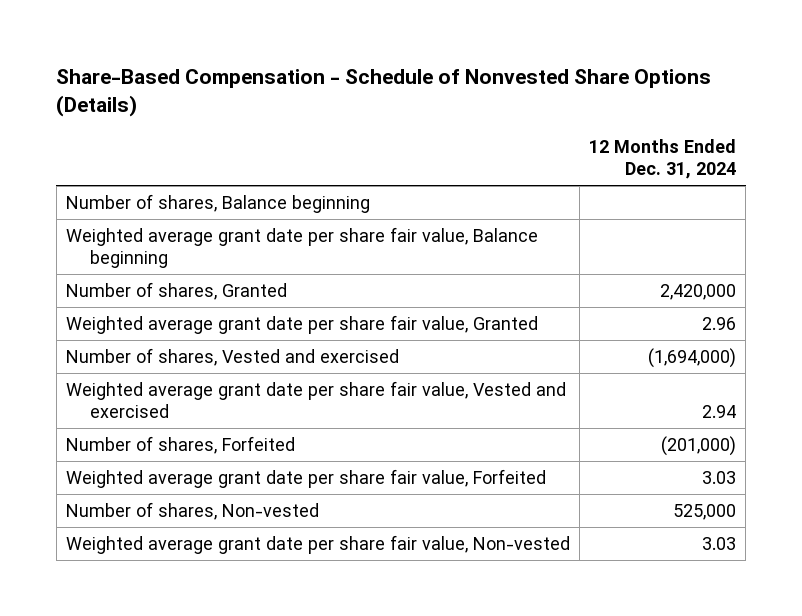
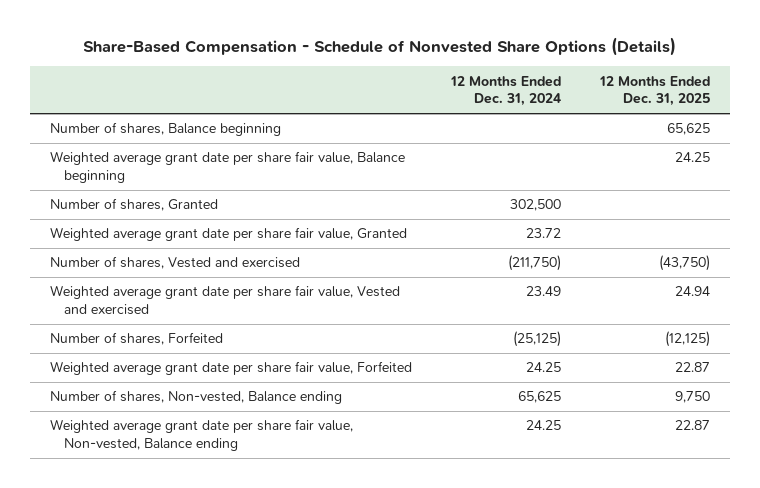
- | 12 Months Ended Dec. 31, 2024
+ | 12 Months Ended Dec. 31, 2024 | 12 Months Ended Dec. 31, 2025
- Number of shares, Granted | 2,420,000
- Weighted average grant date per share fair value, Granted | 2.96
- Number of shares, Vested and exercised | (1,694,000)
- Weighted average grant date per share fair value, Vested and exercised | 2.94
- Number of shares, Forfeited | (201,000)
- Weighted average grant date per share fair value, Forfeited | 3.03
- Number of shares, Non-vested | 525,000
- Weighted average grant date per share fair value, Non-vested | 3.03
+ Number of shares, Granted | 302,500 |
+ Weighted average grant date per share fair value, Granted | 23.72 |
+ Number of shares, Vested and exercised | (211,750) | (43,750)
+ Weighted average grant date per share fair value, Vested and exercised | 23.49 | 24.94
+ Number of shares, Forfeited | (25,125) | (12,125)
+ Weighted average grant date per share fair value, Forfeited | 24.25 | 22.87
+ Number of shares, Non-vested, Balance ending | 65,625 | 9,750
+ Weighted average grant date per share fair value, Non-vested, Balance ending | 24.25 | 22.87

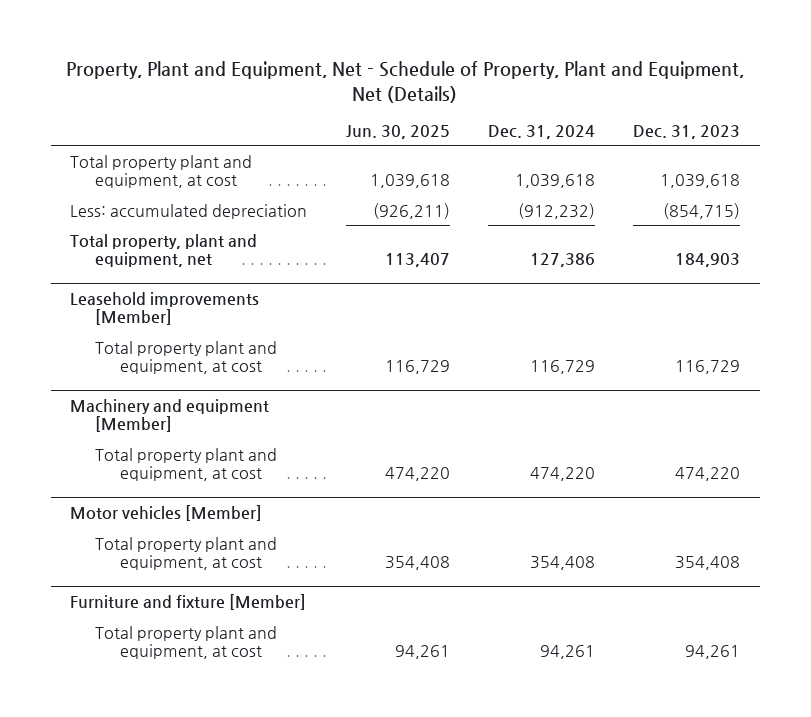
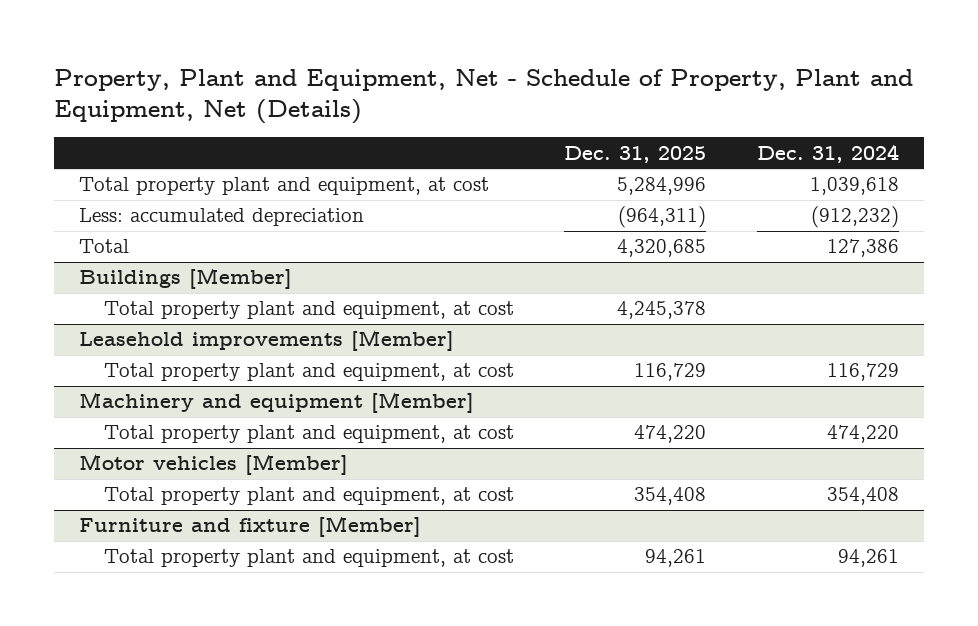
- | Jun. 30, 2025 | Dec. 31, 2024 | Dec. 31, 2023
+ | Dec. 31, 2025 | Dec. 31, 2024
- Total property, plant and equipment, net | 113,407 | 127,386 | 184,903
+ Total | 4,320,685 | 127,386
+ Buildings [Member]
+ Total property plant and equipment, at cost | 4,245,378 |

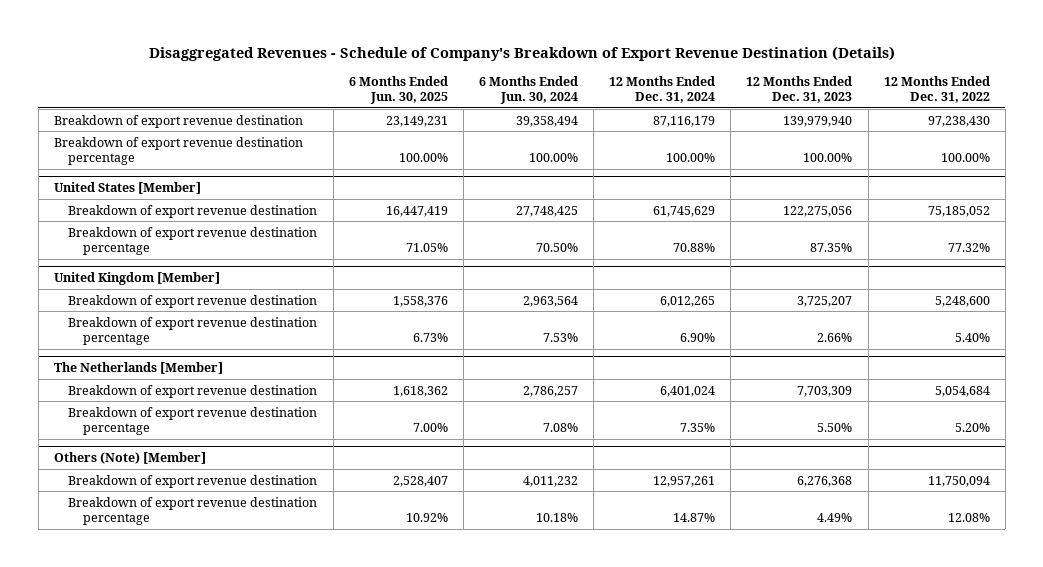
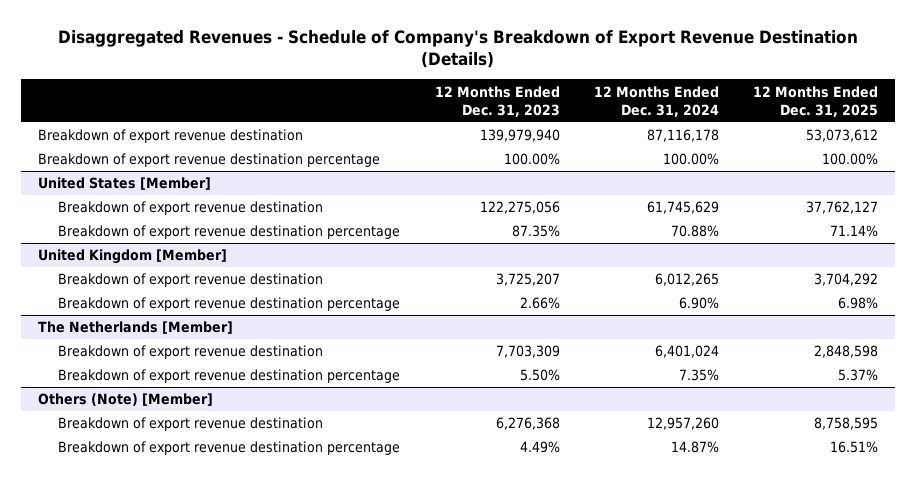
- | 6 Months Ended Jun. 30, 2025 | 6 Months Ended Jun. 30, 2024 | 12 Months Ended Dec. 31, 2024 | 12 Months Ended Dec. 31, 2023 | 12 Months Ended Dec. 31, 2022
+ | 12 Months Ended Dec. 31, 2023 | 12 Months Ended Dec. 31, 2024 | 12 Months Ended Dec. 31, 2025
- Breakdown of export revenue destination | 23,149,231 | 39,358,494 | 87,116,179 | 139,979,940 | 97,238,430
+ Breakdown of export revenue destination | 139,979,940 | 87,116,178 | 53,073,612
@ Others (Note) [Member]
- Breakdown of export revenue destination | 2,528,407 | 4,011,232 | 12,957,261 | 6,276,368 | 11,750,094
+ Breakdown of export revenue destination | 6,276,368 | 12,957,260 | 8,758,595

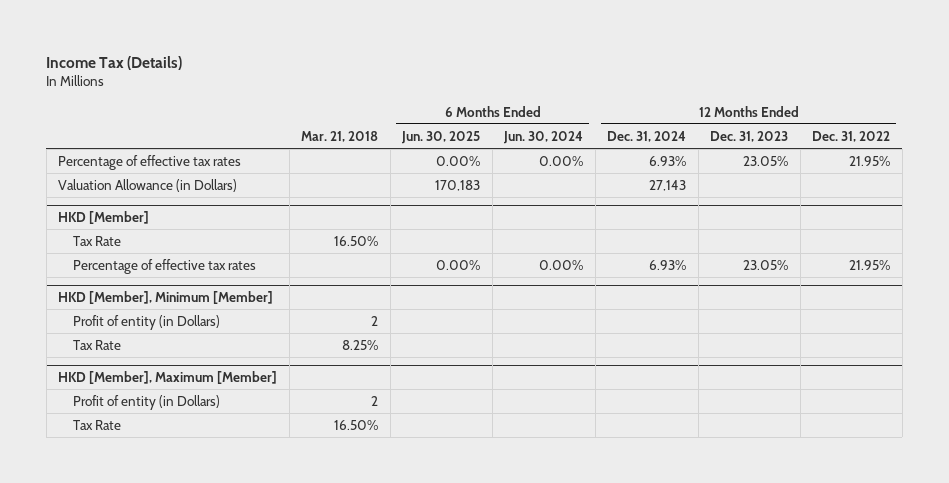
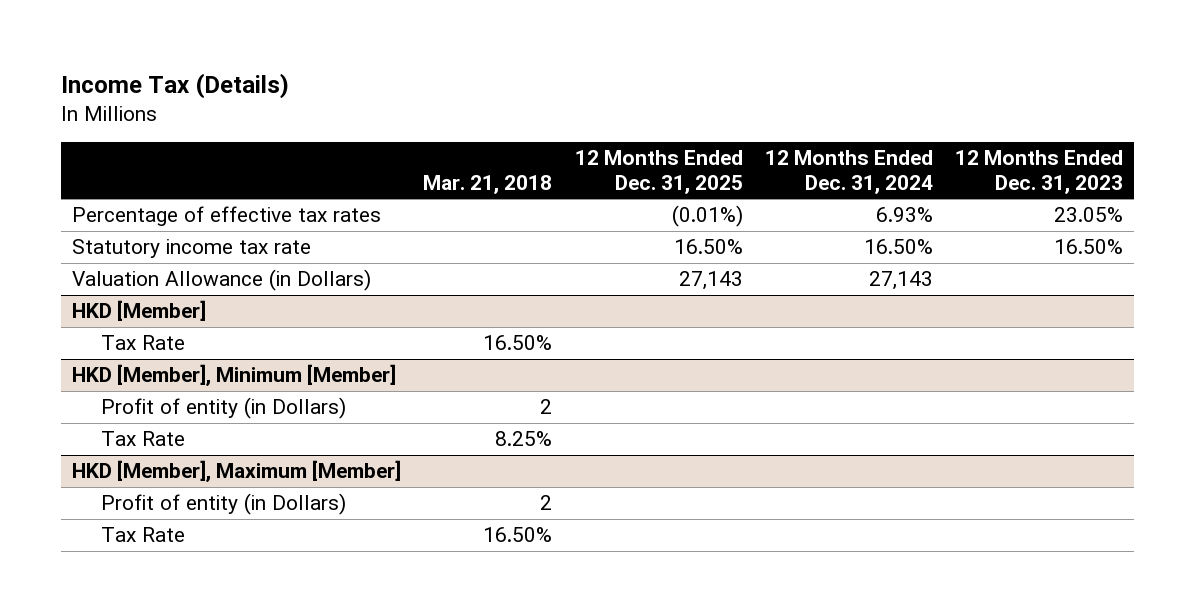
- | Mar. 21, 2018 | 6 Months Ended Jun. 30, 2025 | 6 Months Ended Jun. 30, 2024 | 12 Months Ended Dec. 31, 2024 | 12 Months Ended Dec. 31, 2023 | 12 Months Ended Dec. 31, 2022
+ | Mar. 21, 2018 | 12 Months Ended Dec. 31, 2025 | 12 Months Ended Dec. 31, 2024 | 12 Months Ended Dec. 31, 2023
+ Statutory income tax rate | | 16.50% | 16.50% | 16.50%
@ HKD [Member]
- Percentage of effective tax rates | | 0.00% | 0.00% | 6.93% | 23.05% | 21.95%

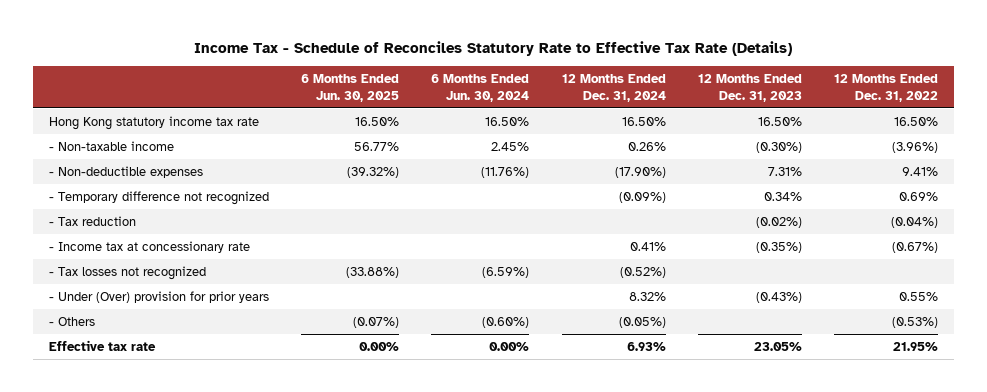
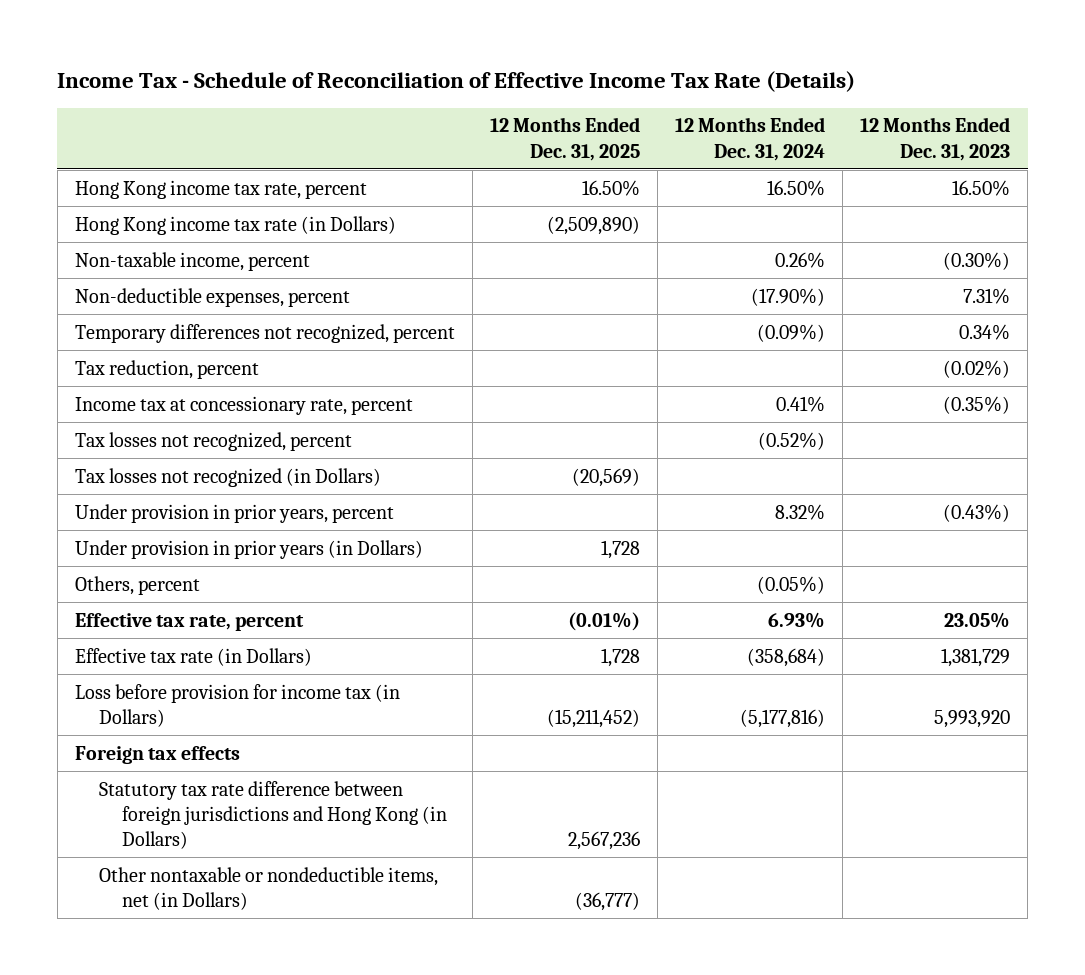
- Income Tax - Schedule of Reconciles Statutory Rate to Effective Tax Rate (Details)
+ Income Tax - Schedule of Reconciliation of Effective Income Tax Rate (Details)
- | 6 Months Ended Jun. 30, 2025 | 6 Months Ended Jun. 30, 2024 | 12 Months Ended Dec. 31, 2024 | 12 Months Ended Dec. 31, 2023 | 12 Months Ended Dec. 31, 2022
+ | 12 Months Ended Dec. 31, 2025 | 12 Months Ended Dec. 31, 2024 | 12 Months Ended Dec. 31, 2023
- Hong Kong statutory income tax rate | 16.50% | 16.50% | 16.50% | 16.50% | 16.50%
- - Non-taxable income | 56.77% | 2.45% | 0.26% | (0.30%) | (3.96%)
- - Non-deductible expenses | (39.32%) | (11.76%) | (17.90%) | 7.31% | 9.41%
- - Temporary difference not recognized | | | (0.09%) | 0.34% | 0.69%
- - Tax reduction | | | | (0.02%) | (0.04%)
- - Income tax at concessionary rate | | | 0.41% | (0.35%) | (0.67%)
- - Tax losses not recognized | (33.88%) | (6.59%) | (0.52%) | |
- - Under (Over) provision for prior years | | | 8.32% | (0.43%) | 0.55%
- - Others | (0.07%) | (0.60%) | (0.05%) | | (0.53%)
- Effective tax rate | 0.00% | 0.00% | 6.93% | 23.05% | 21.95%
+ Hong Kong income tax rate, percent | 16.50% | 16.50% | 16.50%
+ Hong Kong income tax rate (in Dollars) | (2,509,890) | |
+ Non-taxable income, percent | | 0.26% | (0.30%)
+ Non-deductible expenses, percent | | (17.90%) | 7.31%
+ Temporary differences not recognized, percent | | (0.09%) | 0.34%
+ Tax reduction, percent | | | (0.02%)
+ Income tax at concessionary rate, percent | | 0.41% | (0.35%)
+ Tax losses not recognized, percent | | (0.52%) |
+ Tax losses not recognized (in Dollars) | (20,569) | |
+ Under provision in prior years, percent | | 8.32% | (0.43%)
+ Under provision in prior years (in Dollars) | 1,728 | |
+ Others, percent | | (0.05%) |
+ Effective tax rate, percent | (0.01%) | 6.93% | 23.05%
+ Effective tax rate (in Dollars) | 1,728 | (358,684) | 1,381,729
+ Loss before provision for income tax (in Dollars) | (15,211,452) | (5,177,816) | 5,993,920
+ Foreign tax effects
+ Statutory tax rate difference between foreign jurisdictions and Hong Kong (in Dollars) | 2,567,236 | |
+ Other nontaxable or nondeductible items, net (in Dollars) | (36,777) | |

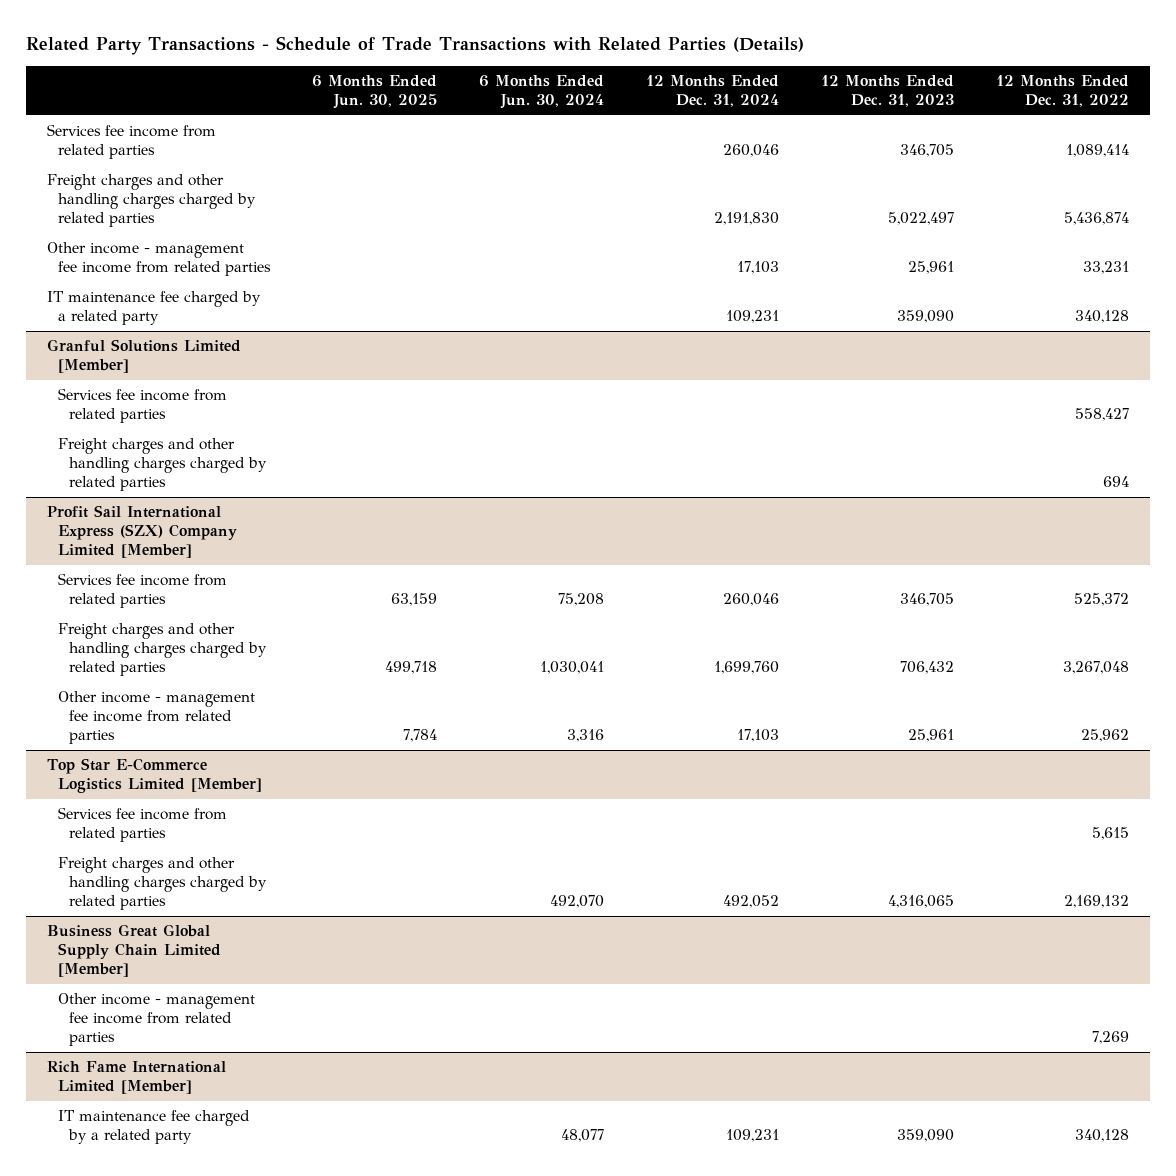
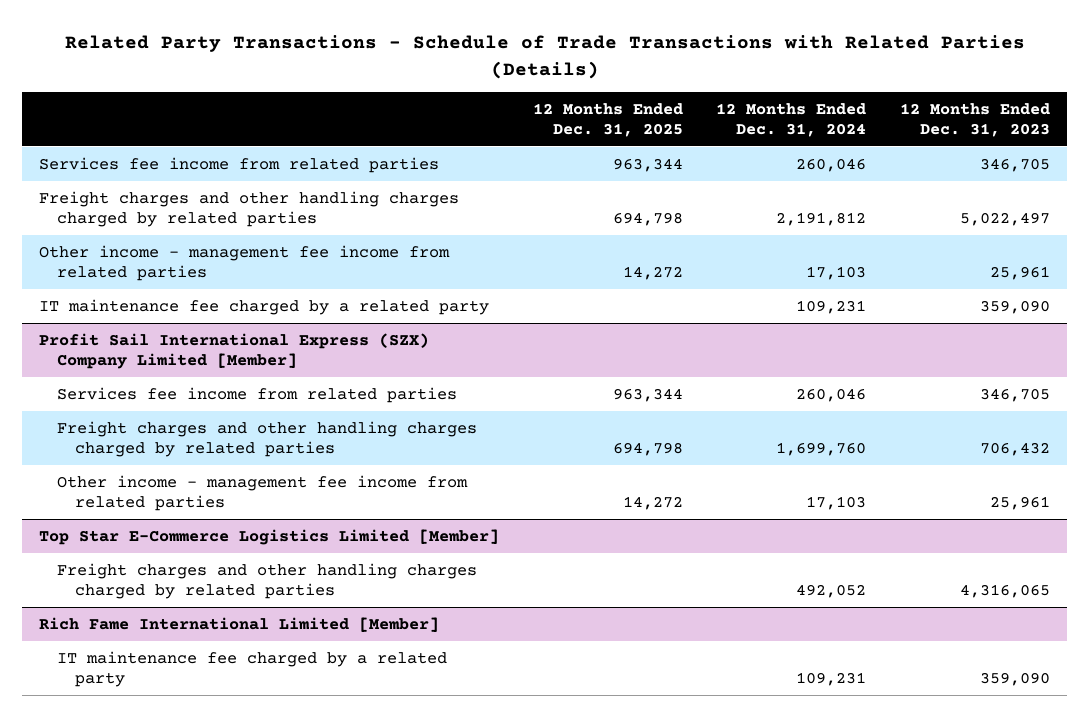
- | 6 Months Ended Jun. 30, 2025 | 6 Months Ended Jun. 30, 2024 | 12 Months Ended Dec. 31, 2024 | 12 Months Ended Dec. 31, 2023 | 12 Months Ended Dec. 31, 2022
+ | 12 Months Ended Dec. 31, 2025 | 12 Months Ended Dec. 31, 2024 | 12 Months Ended Dec. 31, 2023
- Freight charges and other handling charges charged by related parties | | | 2,191,830 | 5,022,497 | 5,436,874
+ Freight charges and other handling charges charged by related parties | 694,798 | 2,191,812 | 5,022,497
- Granful Solutions Limited [Member]
- Services fee income from related parties | | | | | 558,427
- Freight charges and other handling charges charged by related parties | | | | | 694
@ Top Star E-Commerce Logistics Limited [Member]
- Services fee income from related parties | | | | | 5,615
- Business Great Global Supply Chain Limited [Member]
- Other income - management fee income from related parties | | | | | 7,269

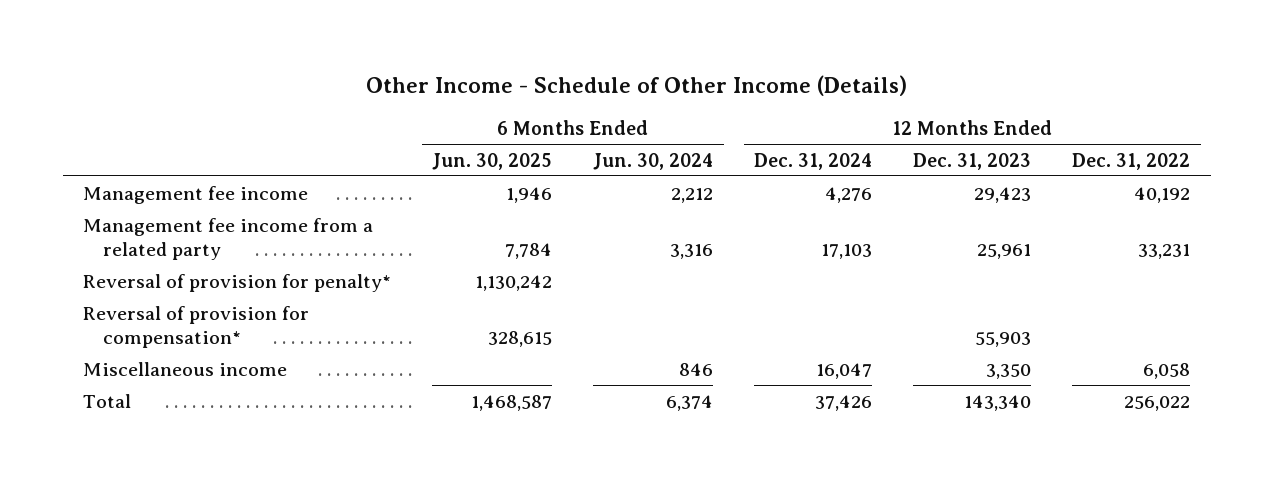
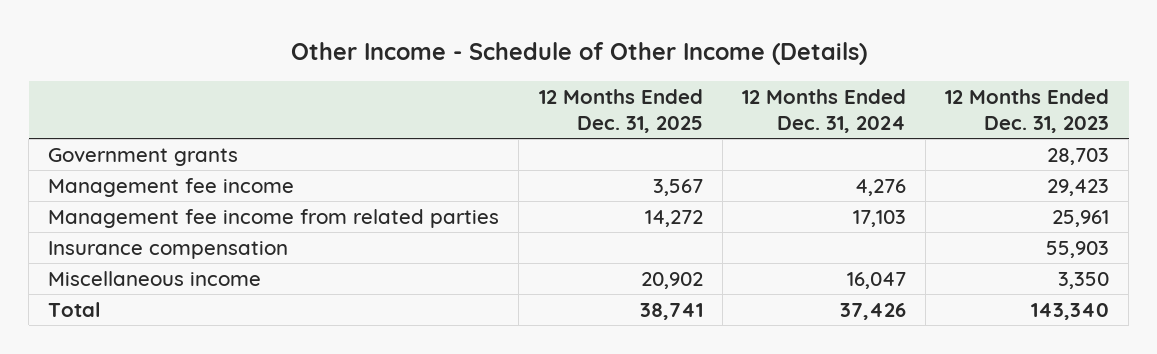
- | 6 Months Ended Jun. 30, 2025 | 6 Months Ended Jun. 30, 2024 | 12 Months Ended Dec. 31, 2024 | 12 Months Ended Dec. 31, 2023 | 12 Months Ended Dec. 31, 2022
+ | 12 Months Ended Dec. 31, 2025 | 12 Months Ended Dec. 31, 2024 | 12 Months Ended Dec. 31, 2023
+ Government grants | | | 28,703
- Management fee income from a related party | 7,784 | 3,316 | 17,103 | 25,961 | 33,231
- Reversal of provision for penalty* | 1,130,242 | | | |
- Reversal of provision for compensation* | 328,615 | | | 55,903 |
+ Management fee income from related parties | 14,272 | 17,103 | 25,961
+ Insurance compensation | | | 55,903

